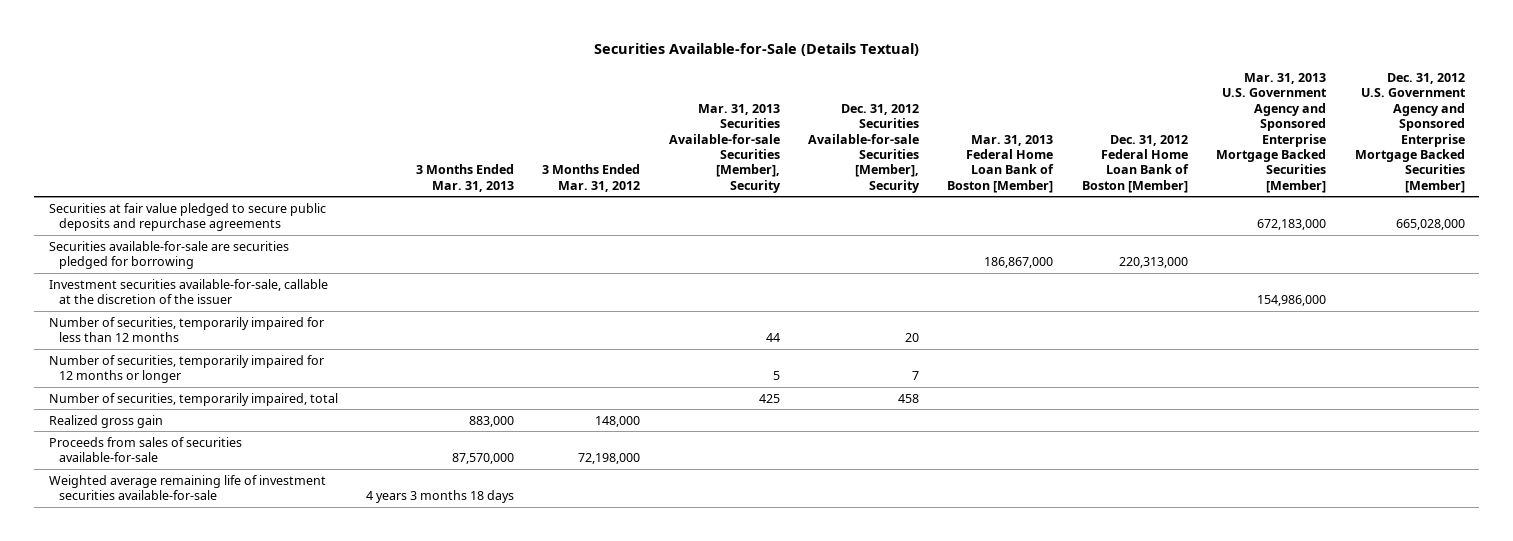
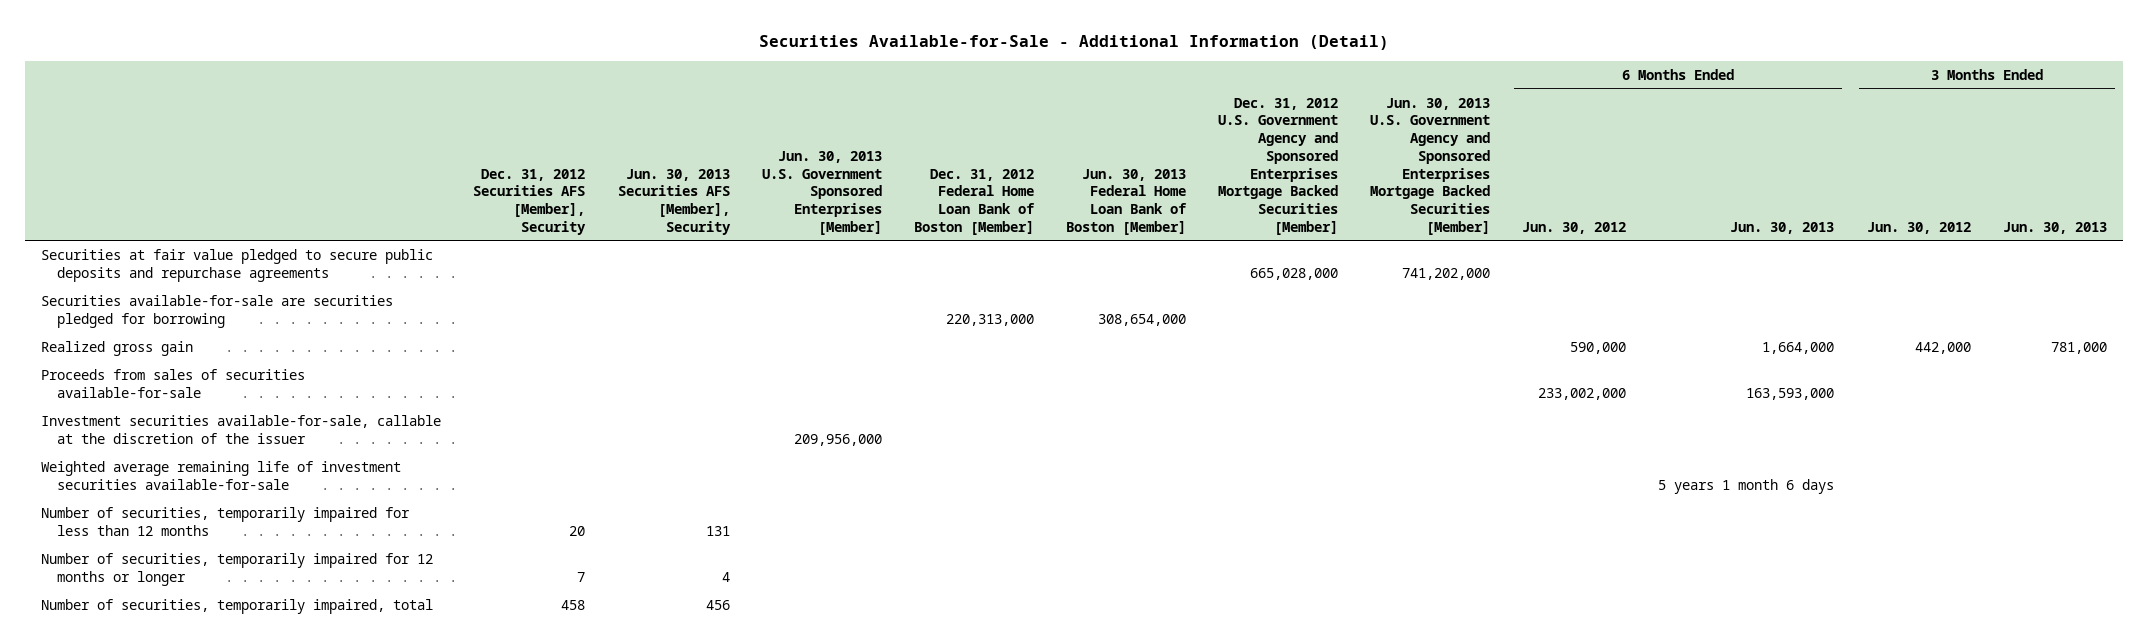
- Securities Available-for-Sale (Details Textual)
+ Securities Available-for-Sale - Additional Information (Detail)
- | 3 Months Ended Mar. 31, 2013 | 3 Months Ended Mar. 31, 2012 | Mar. 31, 2013 Securities Available-for-sale Securities [Member], Security | Dec. 31, 2012 Securities Available-for-sale Securities [Member], Security | Mar. 31, 2013 Federal Home Loan Bank of Boston [Member] | Dec. 31, 2012 Federal Home Loan Bank of Boston [Member] | Mar. 31, 2013 U.S. Government Agency and Sponsored Enterprise Mortgage Backed Securities [Member] | Dec. 31, 2012 U.S. Government Agency and Sponsored Enterprise Mortgage Backed Securities [Member]
+ | Dec. 31, 2012 Securities AFS [Member], Security | Jun. 30, 2013 Securities AFS [Member], Security | Jun. 30, 2013 U.S. Government Sponsored Enterprises [Member] | Dec. 31, 2012 Federal Home Loan Bank of Boston [Member] | Jun. 30, 2013 Federal Home Loan Bank of Boston [Member] | Dec. 31, 2012 U.S. Government Agency and Sponsored Enterprises Mortgage Backed Securities [Member] | Jun. 30, 2013 U.S. Government Agency and Sponsored Enterprises Mortgage Backed Securities [Member] | 6 Months Ended Jun. 30, 2012 | 6 Months Ended Jun. 30, 2013 | 3 Months Ended Jun. 30, 2012 | 3 Months Ended Jun. 30, 2013
moved up: Realized gross gain | | | | | | | | 590,000 | 1,664,000 | 442,000 | 781,000
moved up: Proceeds from sales of securities available-for-sale | | | | | | | | 233,002,000 | 163,593,000 | |
moved up: Weighted average remaining life of investment securities available-for-sale | | | | | | | | | 5 years 1 month 6 days | |

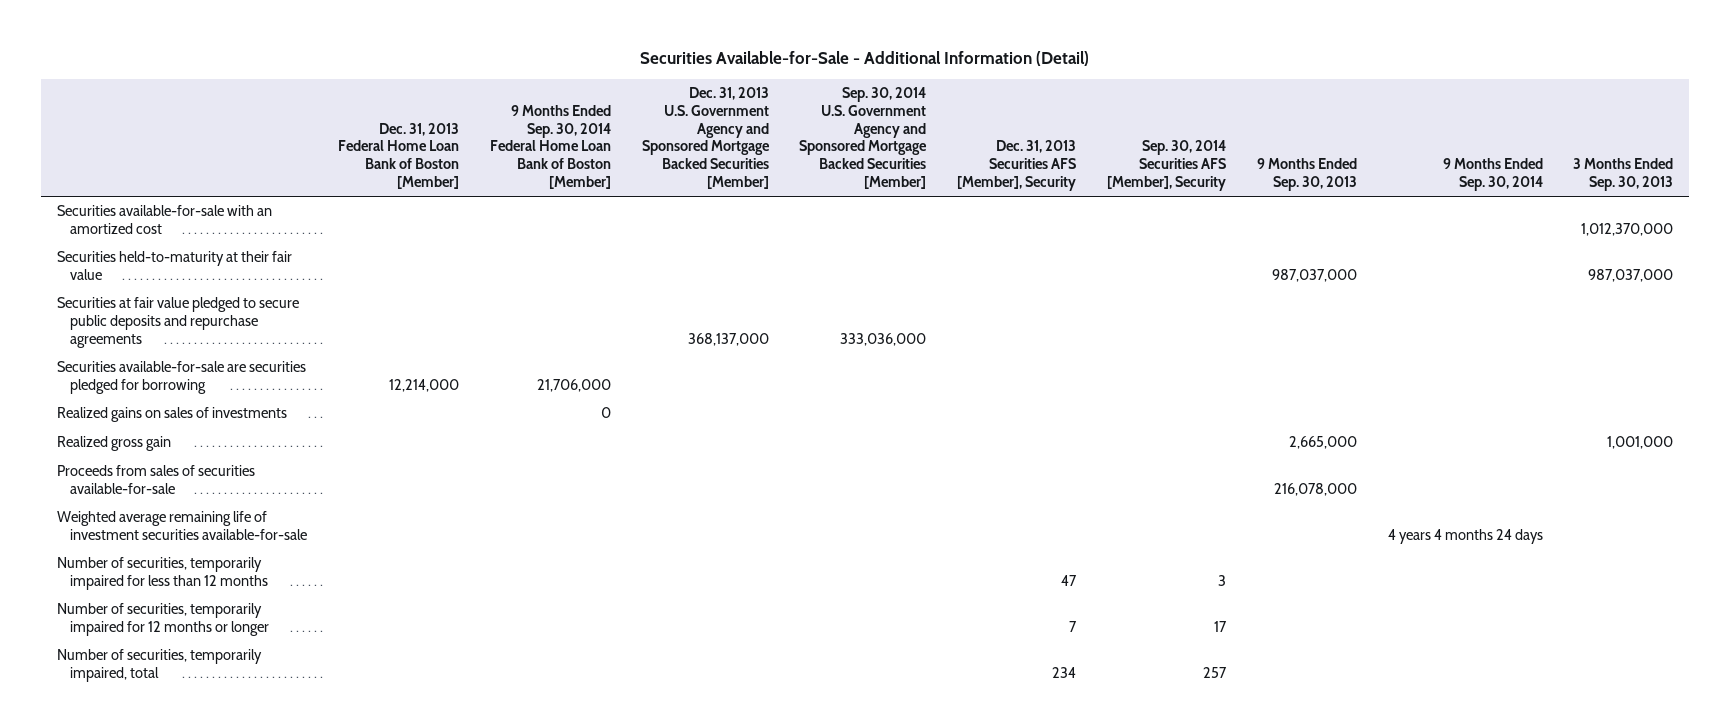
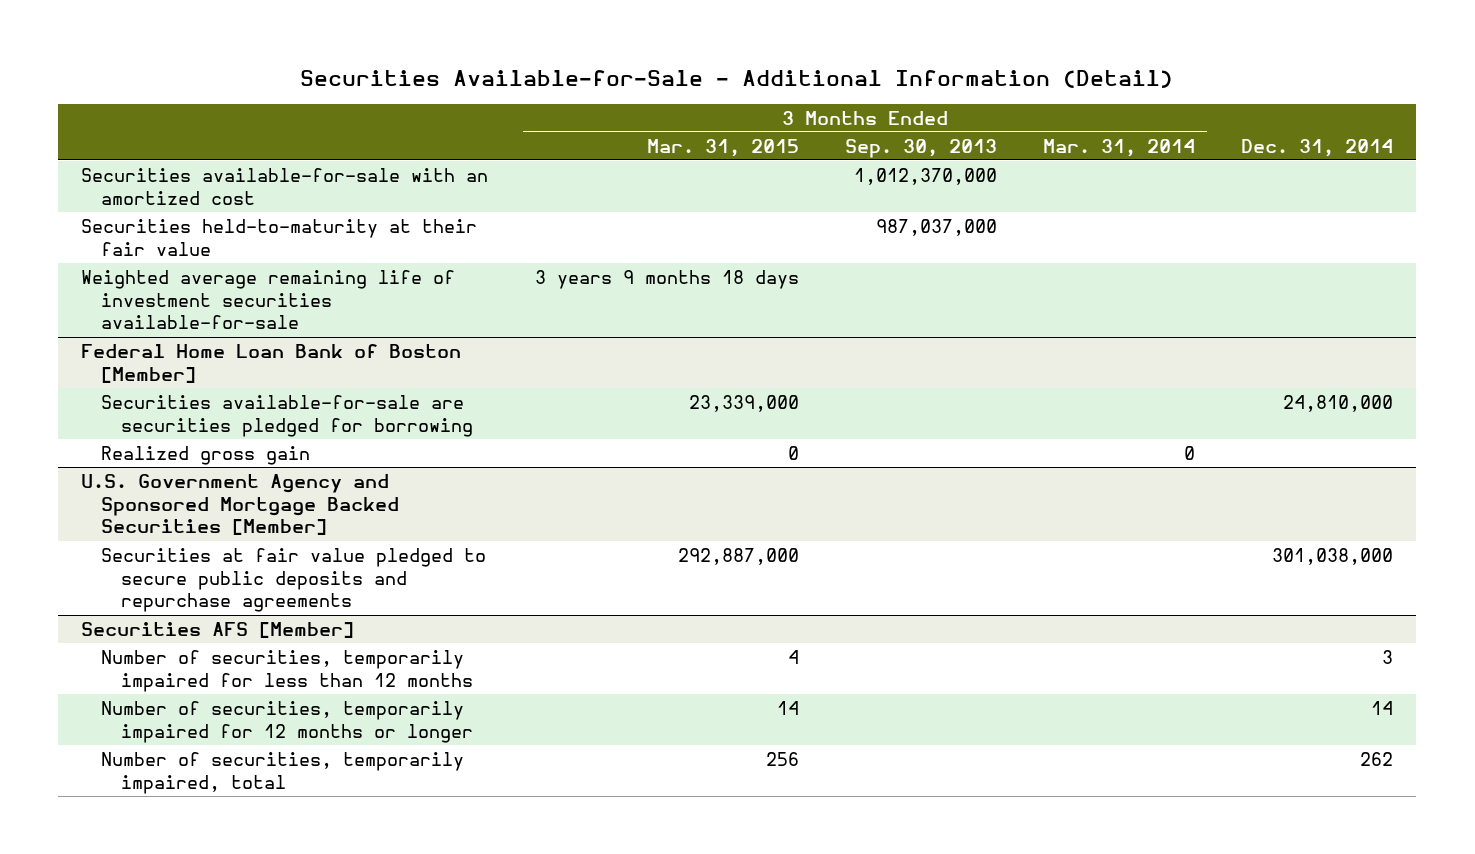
- | Dec. 31, 2013 Federal Home Loan Bank of Boston [Member] | 9 Months Ended Sep. 30, 2014 Federal Home Loan Bank of Boston [Member] | Dec. 31, 2013 U.S. Government Agency and Sponsored Mortgage Backed Securities [Member] | Sep. 30, 2014 U.S. Government Agency and Sponsored Mortgage Backed Securities [Member] | Dec. 31, 2013 Securities AFS [Member], Security | Sep. 30, 2014 Securities AFS [Member], Security | 9 Months Ended Sep. 30, 2013 | 9 Months Ended Sep. 30, 2014 | 3 Months Ended Sep. 30, 2013
+ | 3 Months Ended Mar. 31, 2015 | 3 Months Ended Sep. 30, 2013 | 3 Months Ended Mar. 31, 2014 | Dec. 31, 2014
- Securities at fair value pledged to secure public deposits and repurchase agreements | | | 368,137,000 | 333,036,000 | | | | |
- Securities available-for-sale are securities pledged for borrowing | 12,214,000 | 21,706,000 | | | | | | |
- Realized gains on sales of investments | | 0 | | | | | | |
- Realized gross gain | | | | | | | 2,665,000 | | 1,001,000
- Proceeds from sales of securities available-for-sale | | | | | | | 216,078,000 | |
- Number of securities, temporarily impaired for less than 12 months | | | | | 47 | 3 | | |
- Number of securities, temporarily impaired for 12 months or longer | | | | | 7 | 17 | | |
- Number of securities, temporarily impaired, total | | | | | 234 | 257 | | |
+ Federal Home Loan Bank of Boston [Member]
+ Securities available-for-sale are securities pledged for borrowing | 23,339,000 | | | 24,810,000
+ Realized gross gain | 0 | | 0 |
+ U.S. Government Agency and Sponsored Mortgage Backed Securities [Member]
+ Securities at fair value pledged to secure public deposits and repurchase agreements | 292,887,000 | | | 301,038,000
+ Securities AFS [Member]
+ Number of securities, temporarily impaired for less than 12 months | 4 | | | 3
+ Number of securities, temporarily impaired for 12 months or longer | 14 | | | 14
+ Number of securities, temporarily impaired, total | 256 | | | 262

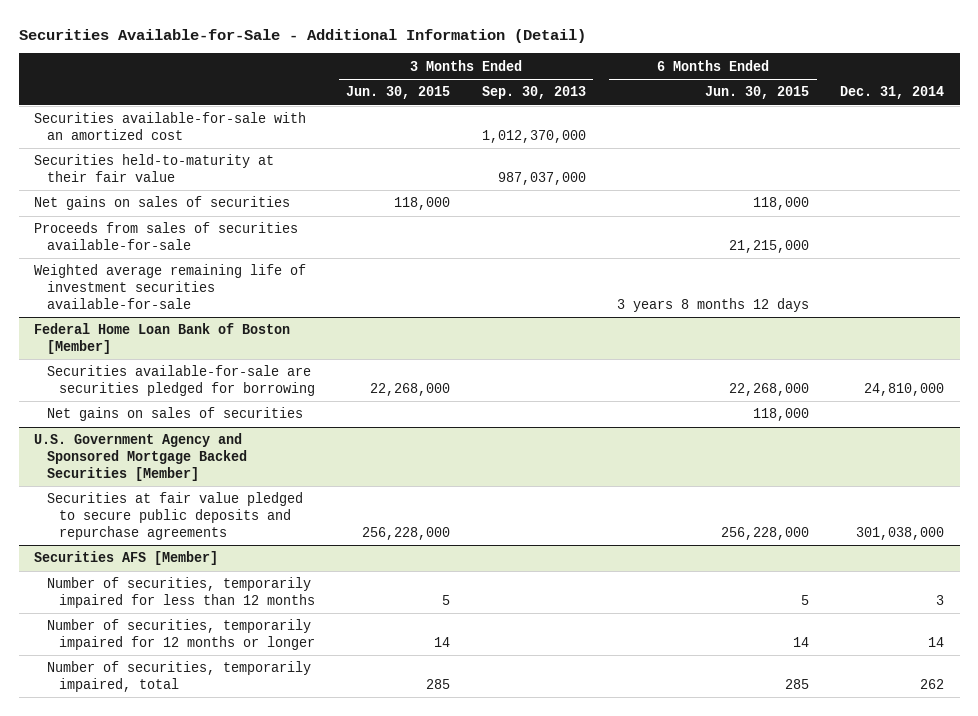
- | 3 Months Ended Mar. 31, 2015 | 3 Months Ended Sep. 30, 2013 | 3 Months Ended Mar. 31, 2014 | Dec. 31, 2014
+ | 3 Months Ended Jun. 30, 2015 | 3 Months Ended Sep. 30, 2013 | 6 Months Ended Jun. 30, 2015 | Dec. 31, 2014
+ Net gains on sales of securities | 118,000 | | 118,000 |
+ Proceeds from sales of securities available-for-sale | | | 21,215,000 |
@ Federal Home Loan Bank of Boston [Member]
- Realized gross gain | 0 | | 0 |
+ Net gains on sales of securities | | | 118,000 |

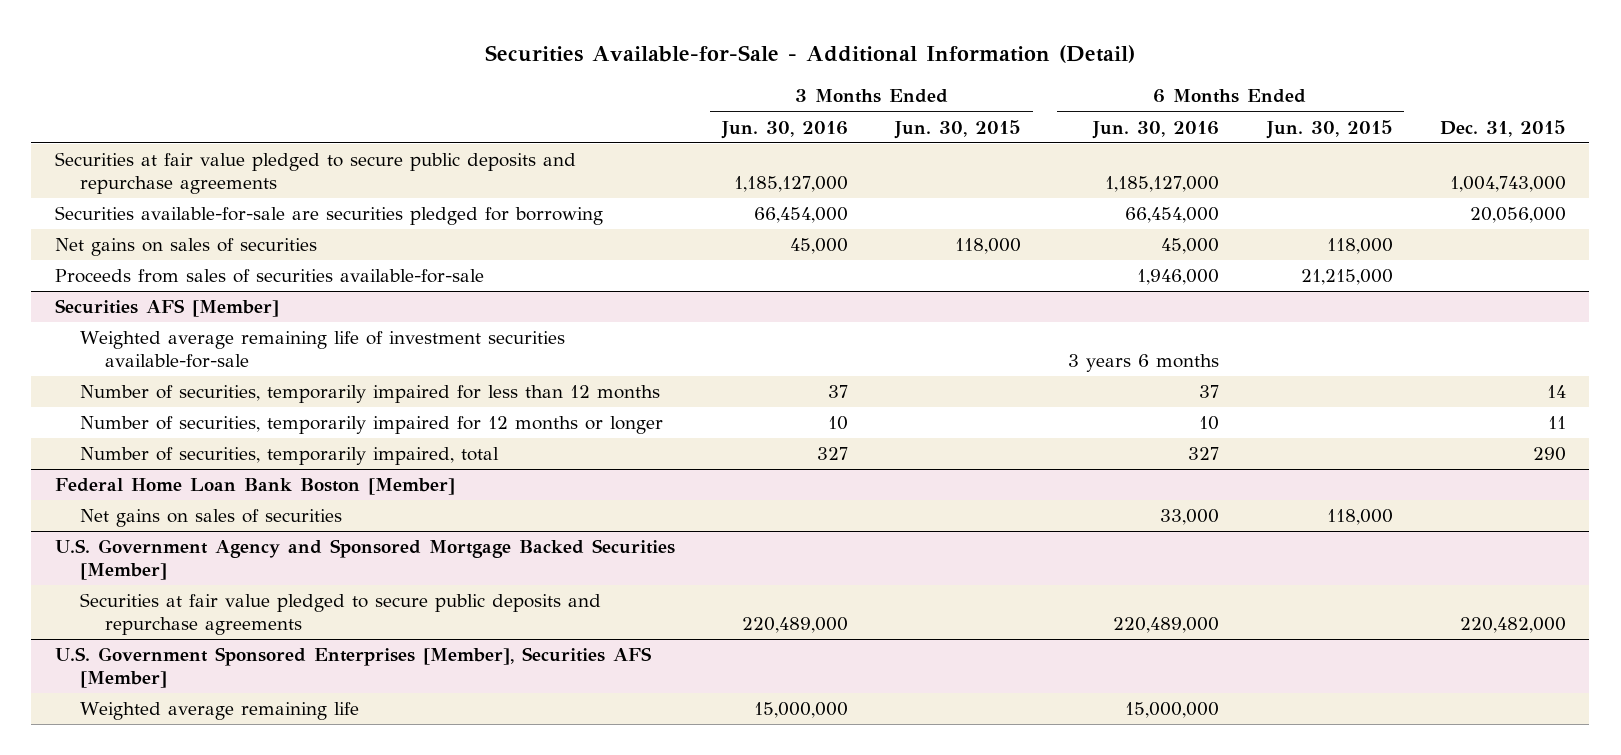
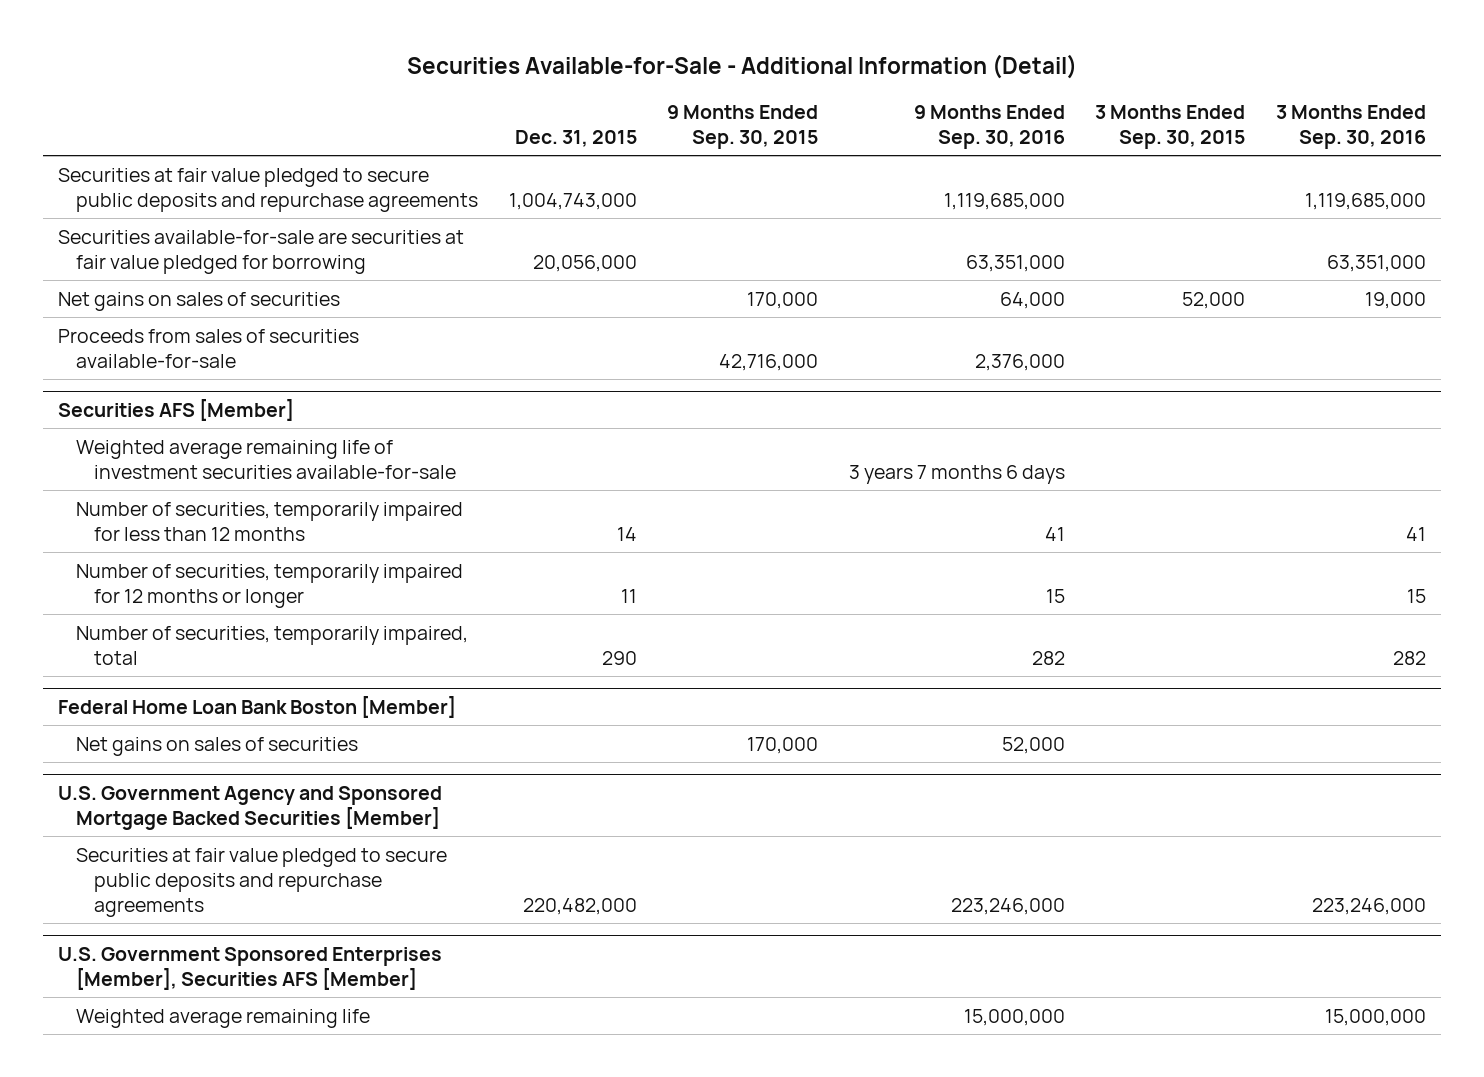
- | 3 Months Ended Jun. 30, 2016 | 3 Months Ended Jun. 30, 2015 | 6 Months Ended Jun. 30, 2016 | 6 Months Ended Jun. 30, 2015 | Dec. 31, 2015
+ | Dec. 31, 2015 | 9 Months Ended Sep. 30, 2015 | 9 Months Ended Sep. 30, 2016 | 3 Months Ended Sep. 30, 2015 | 3 Months Ended Sep. 30, 2016
- Securities available-for-sale are securities pledged for borrowing | 66,454,000 | | 66,454,000 | | 20,056,000
+ Securities available-for-sale are securities at fair value pledged for borrowing | 20,056,000 | | 63,351,000 | | 63,351,000

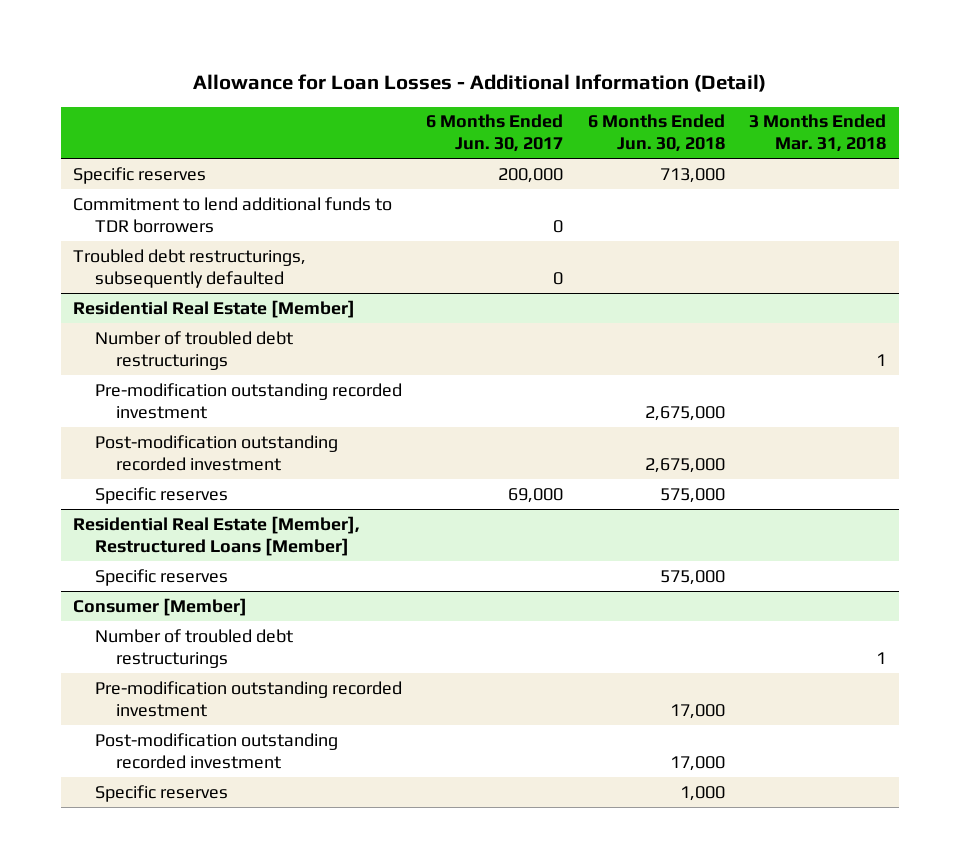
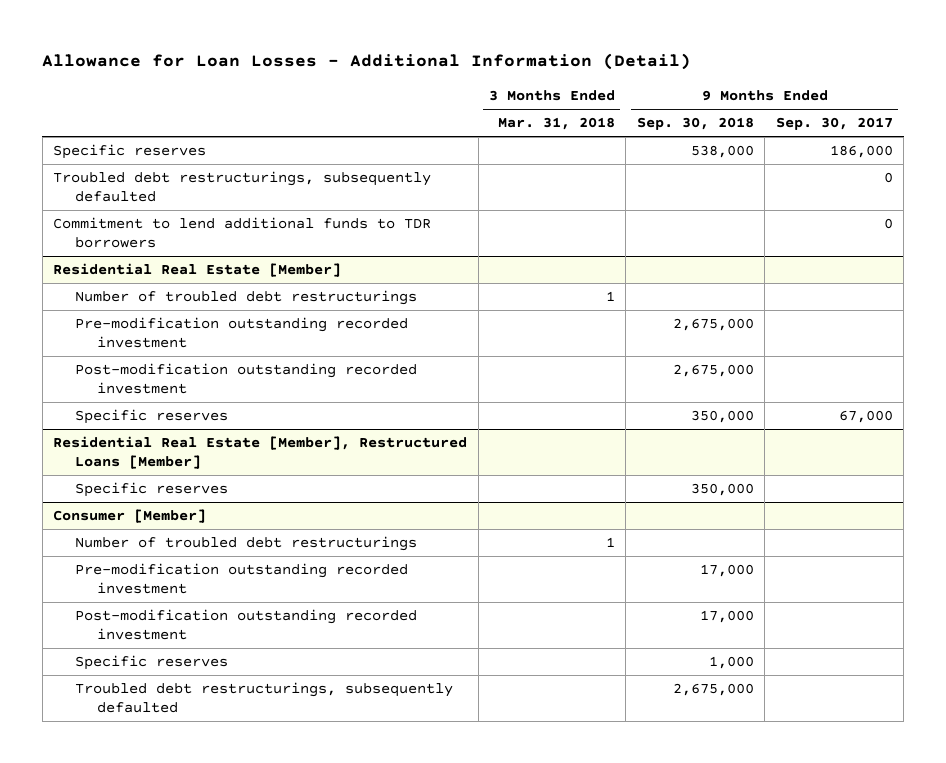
- | 6 Months Ended Jun. 30, 2017 | 6 Months Ended Jun. 30, 2018 | 3 Months Ended Mar. 31, 2018
+ | 3 Months Ended Mar. 31, 2018 | 9 Months Ended Sep. 30, 2018 | 9 Months Ended Sep. 30, 2017
moved down: Commitment to lend additional funds to TDR borrowers | | | 0
@ Consumer [Member]
+ Troubled debt restructurings, subsequently defaulted | | 2,675,000 |

